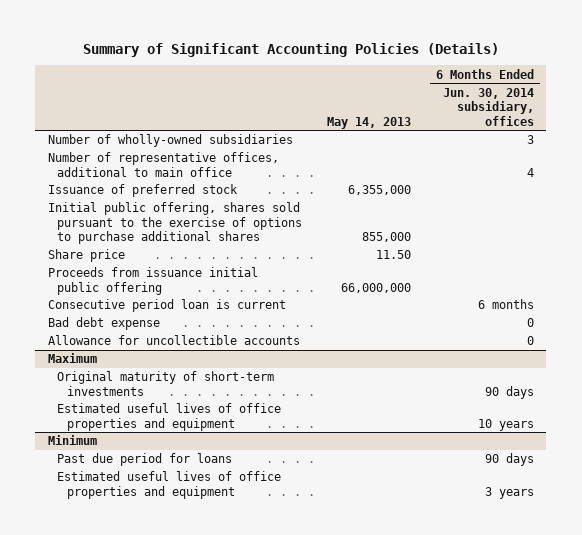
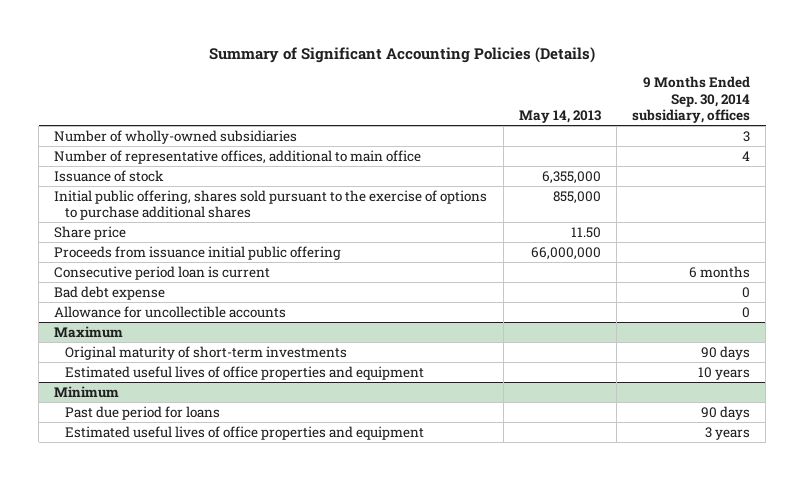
- | May 14, 2013 | 6 Months Ended Jun. 30, 2014 subsidiary, offices
+ | May 14, 2013 | 9 Months Ended Sep. 30, 2014 subsidiary, offices
- Issuance of preferred stock | 6,355,000 |
+ Issuance of stock | 6,355,000 |

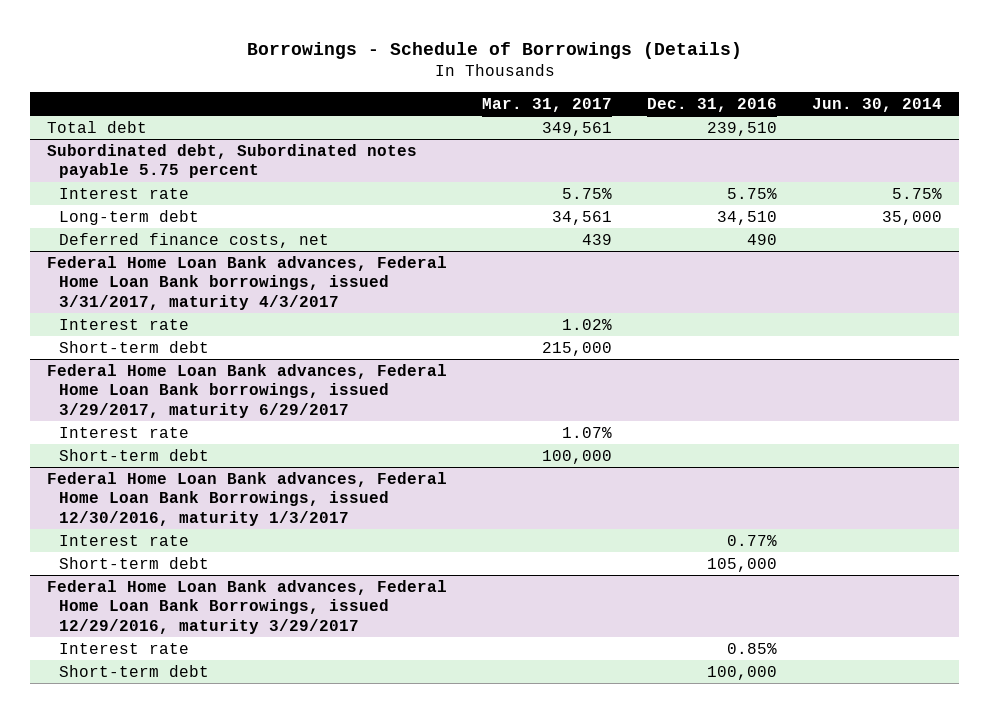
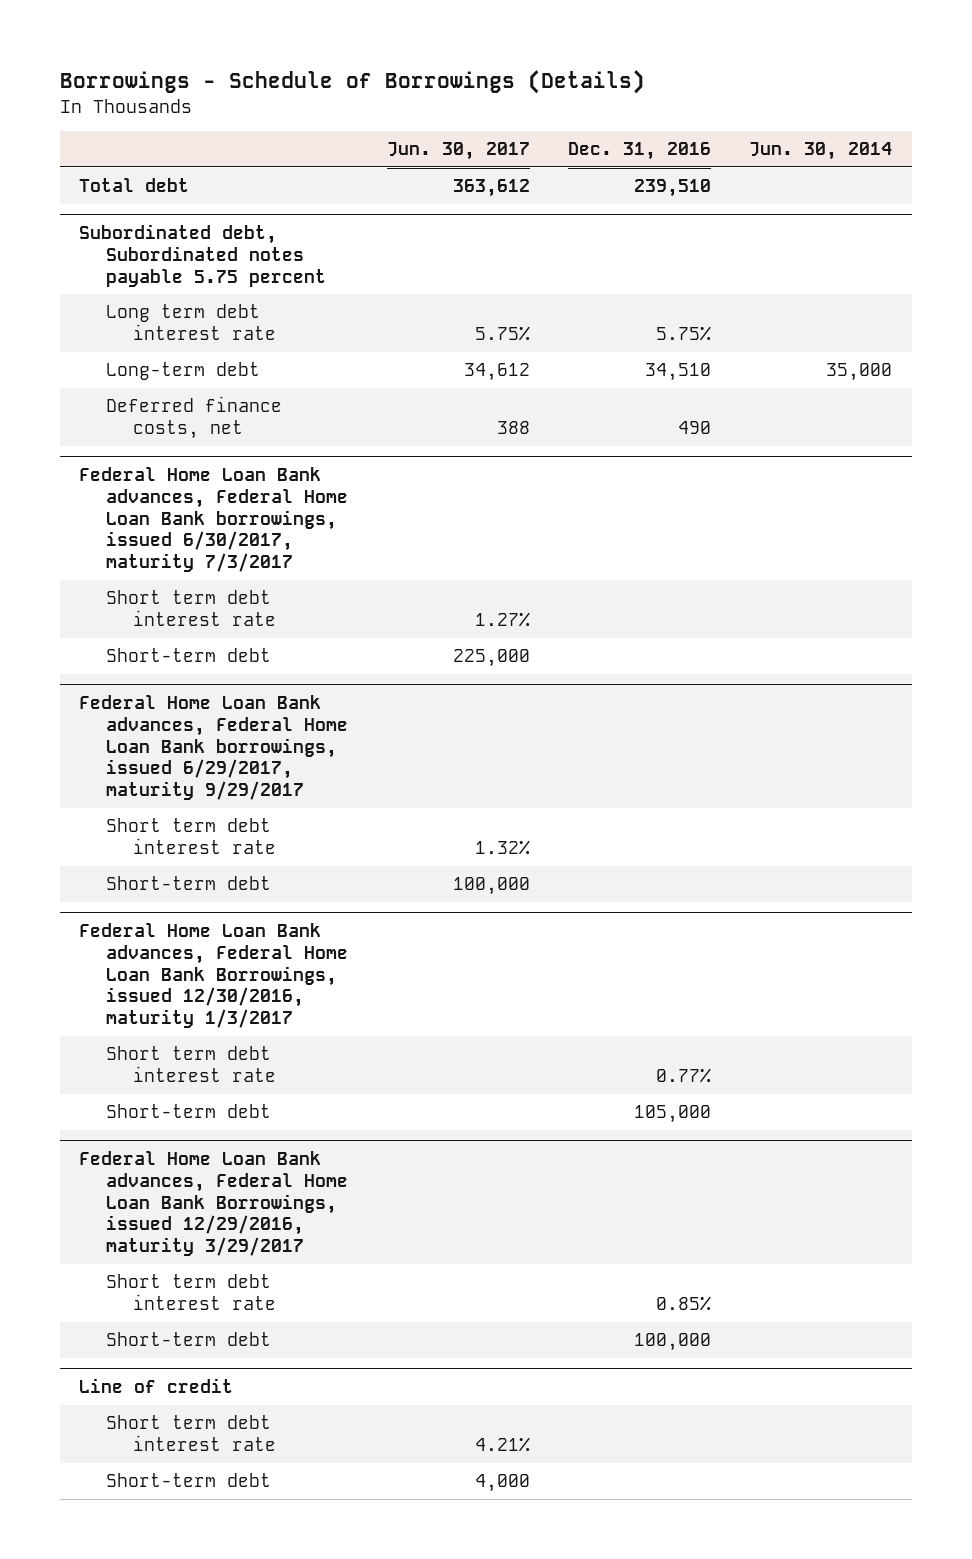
- | Mar. 31, 2017 | Dec. 31, 2016 | Jun. 30, 2014
+ | Jun. 30, 2017 | Dec. 31, 2016 | Jun. 30, 2014
@ Subordinated debt, Subordinated notes payable 5.75 percent
- Interest rate | 5.75% | 5.75% | 5.75%
+ Long term debt interest rate | 5.75% | 5.75% |
- Federal Home Loan Bank advances, Federal Home Loan Bank borrowings, issued 3/31/2017, maturity 4/3/2017
- Interest rate | 1.02% | |
+ Federal Home Loan Bank advances, Federal Home Loan Bank borrowings, issued 6/30/2017, maturity 7/3/2017
+ Short term debt interest rate | 1.27% | |
- Federal Home Loan Bank advances, Federal Home Loan Bank borrowings, issued 3/29/2017, maturity 6/29/2017
- Interest rate | 1.07% | |
+ Federal Home Loan Bank advances, Federal Home Loan Bank borrowings, issued 6/29/2017, maturity 9/29/2017
+ Short term debt interest rate | 1.32% | |
@ Federal Home Loan Bank advances, Federal Home Loan Bank Borrowings, issued 12/30/2016, maturity 1/3/2017
- Interest rate | | 0.77% |
+ Short term debt interest rate | | 0.77% |
@ Federal Home Loan Bank advances, Federal Home Loan Bank Borrowings, issued 12/29/2016, maturity 3/29/2017
- Interest rate | | 0.85% |
+ Short term debt interest rate | | 0.85% |
+ Line of credit
+ Short term debt interest rate | 4.21% | |
+ Short-term debt | 4,000 | |

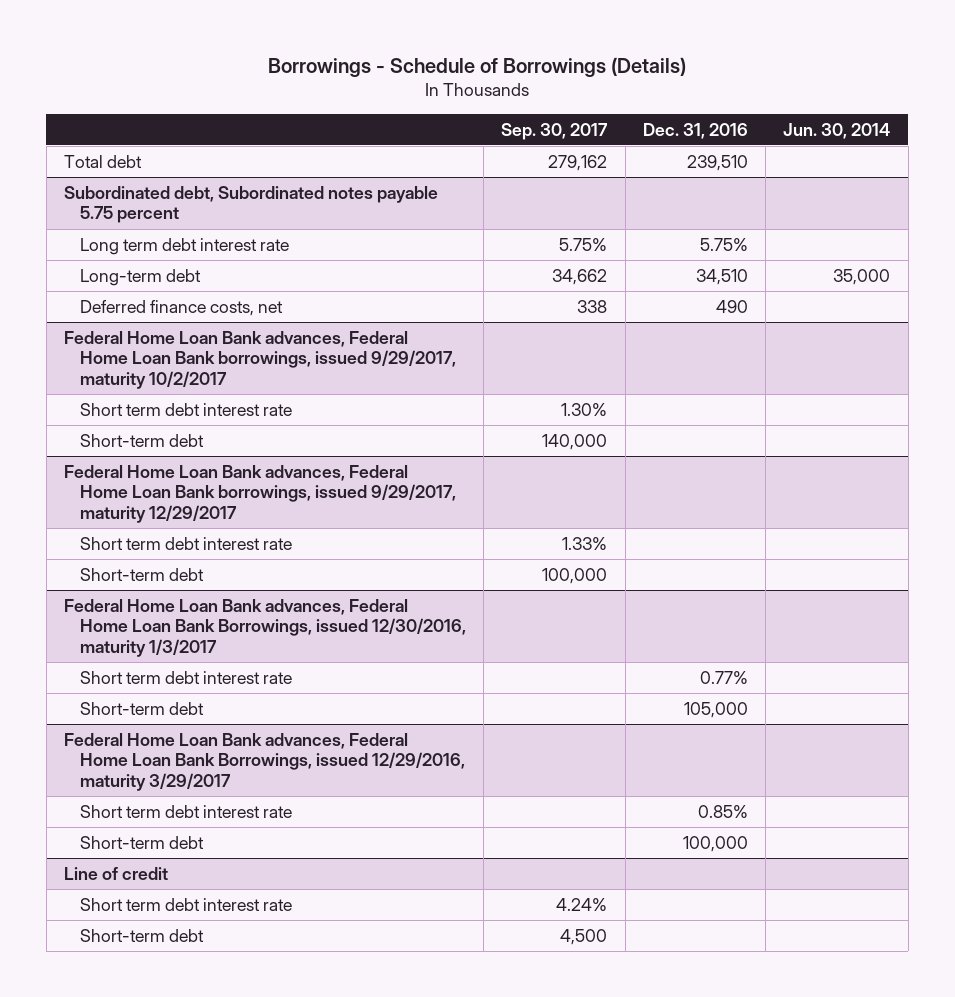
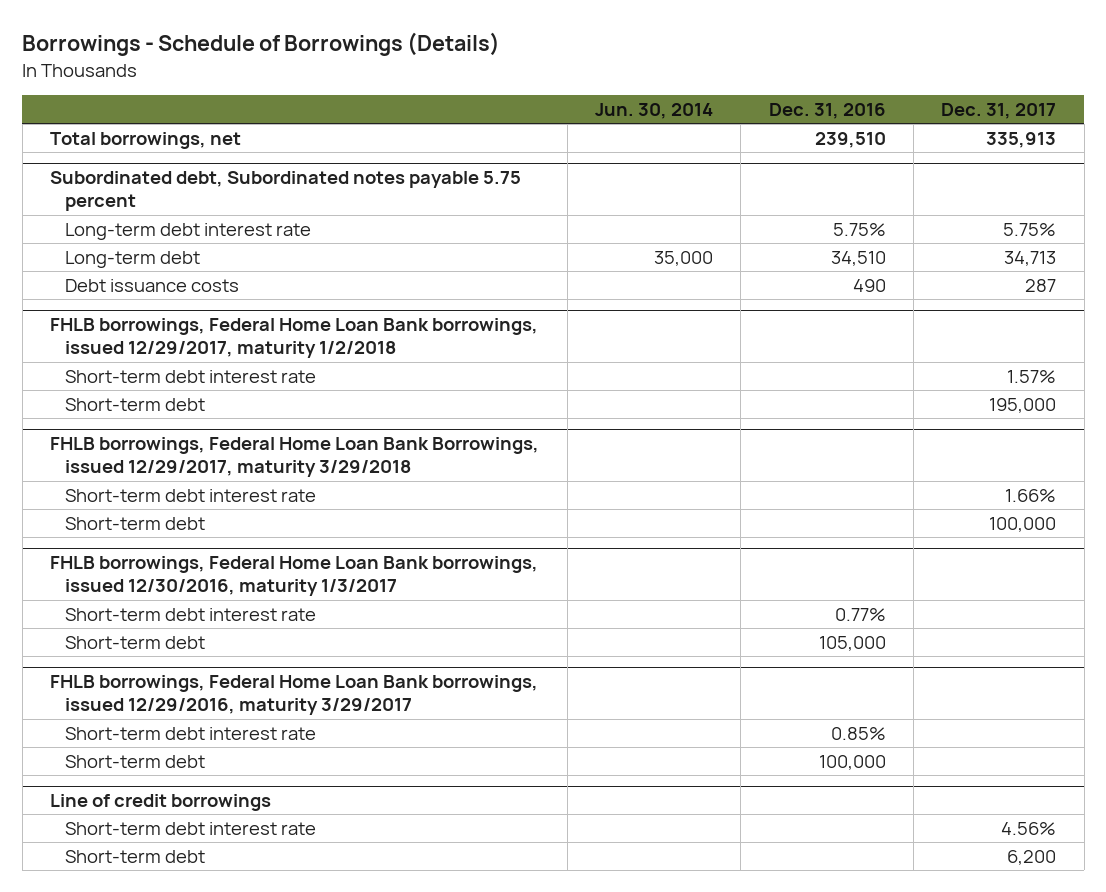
- | Sep. 30, 2017 | Dec. 31, 2016 | Jun. 30, 2014
+ | Jun. 30, 2014 | Dec. 31, 2016 | Dec. 31, 2017
- Total debt | 279,162 | 239,510 |
+ Total borrowings, net | | 239,510 | 335,913
@ Subordinated debt, Subordinated notes payable 5.75 percent
- Long term debt interest rate | 5.75% | 5.75% |
+ Long-term debt interest rate | | 5.75% | 5.75%
- Deferred finance costs, net | 338 | 490 |
- Federal Home Loan Bank advances, Federal Home Loan Bank borrowings, issued 9/29/2017, maturity 10/2/2017
- Short term debt interest rate | 1.30% | |
@ Subordinated debt, Subordinated notes payable 5.75 percent
+ Debt issuance costs | | 490 | 287
+ FHLB borrowings, Federal Home Loan Bank borrowings, issued 12/29/2017, maturity 1/2/2018
+ Short-term debt interest rate | | | 1.57%
- Federal Home Loan Bank advances, Federal Home Loan Bank borrowings, issued 9/29/2017, maturity 12/29/2017
- Short term debt interest rate | 1.33% | |
+ FHLB borrowings, Federal Home Loan Bank Borrowings, issued 12/29/2017, maturity 3/29/2018
+ Short-term debt interest rate | | | 1.66%
- Federal Home Loan Bank advances, Federal Home Loan Bank Borrowings, issued 12/30/2016, maturity 1/3/2017
- Short term debt interest rate | | 0.77% |
+ FHLB borrowings, Federal Home Loan Bank borrowings, issued 12/30/2016, maturity 1/3/2017
+ Short-term debt interest rate | | 0.77% |
- Federal Home Loan Bank advances, Federal Home Loan Bank Borrowings, issued 12/29/2016, maturity 3/29/2017
- Short term debt interest rate | | 0.85% |
+ FHLB borrowings, Federal Home Loan Bank borrowings, issued 12/29/2016, maturity 3/29/2017
+ Short-term debt interest rate | | 0.85% |
- Line of credit
- Short term debt interest rate | 4.24% | |
+ Line of credit borrowings
+ Short-term debt interest rate | | | 4.56%

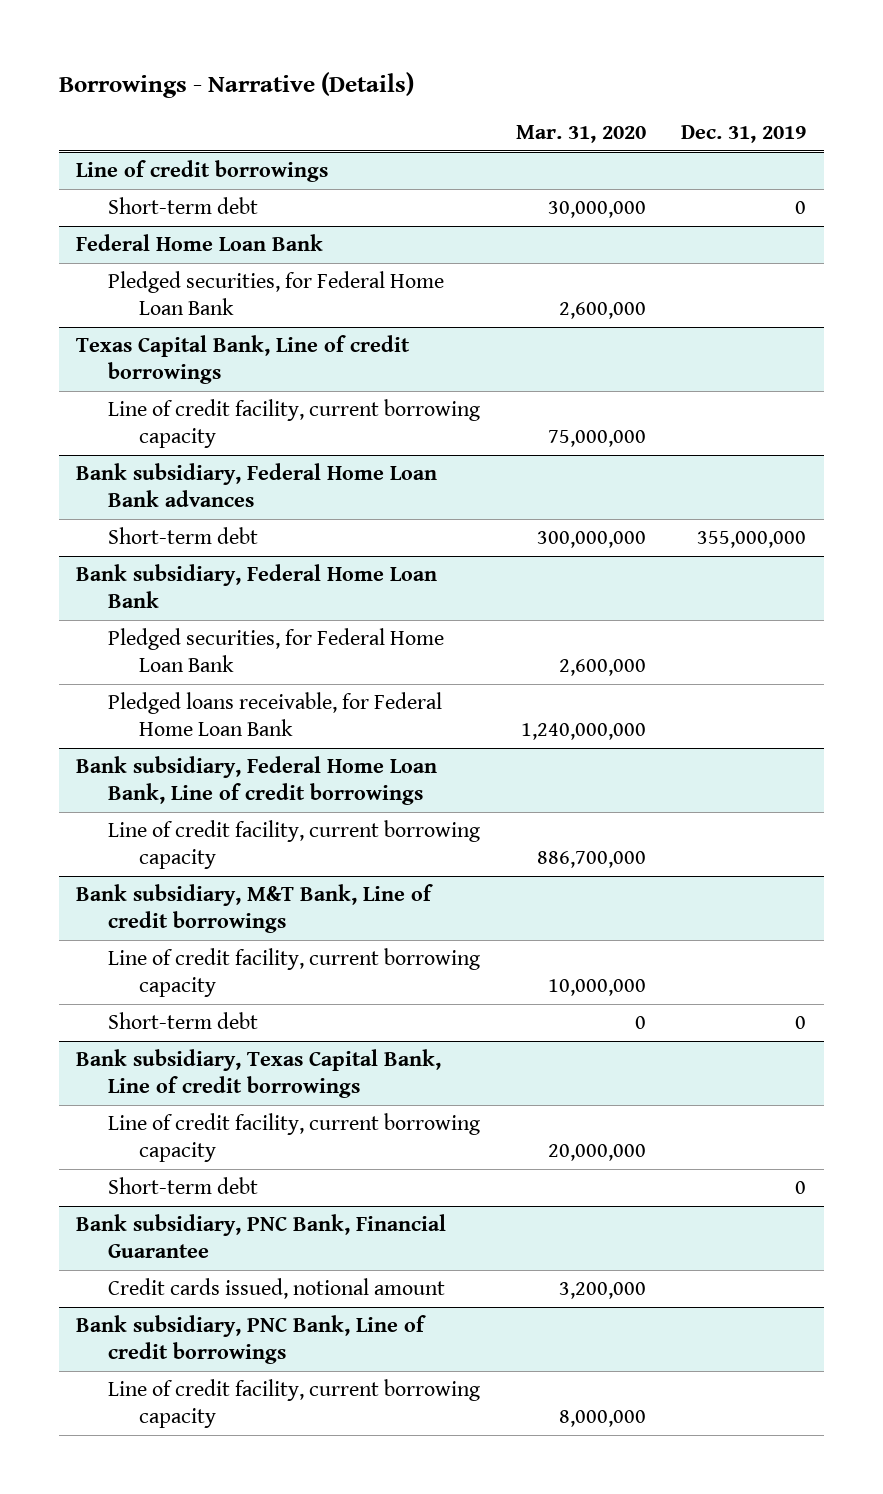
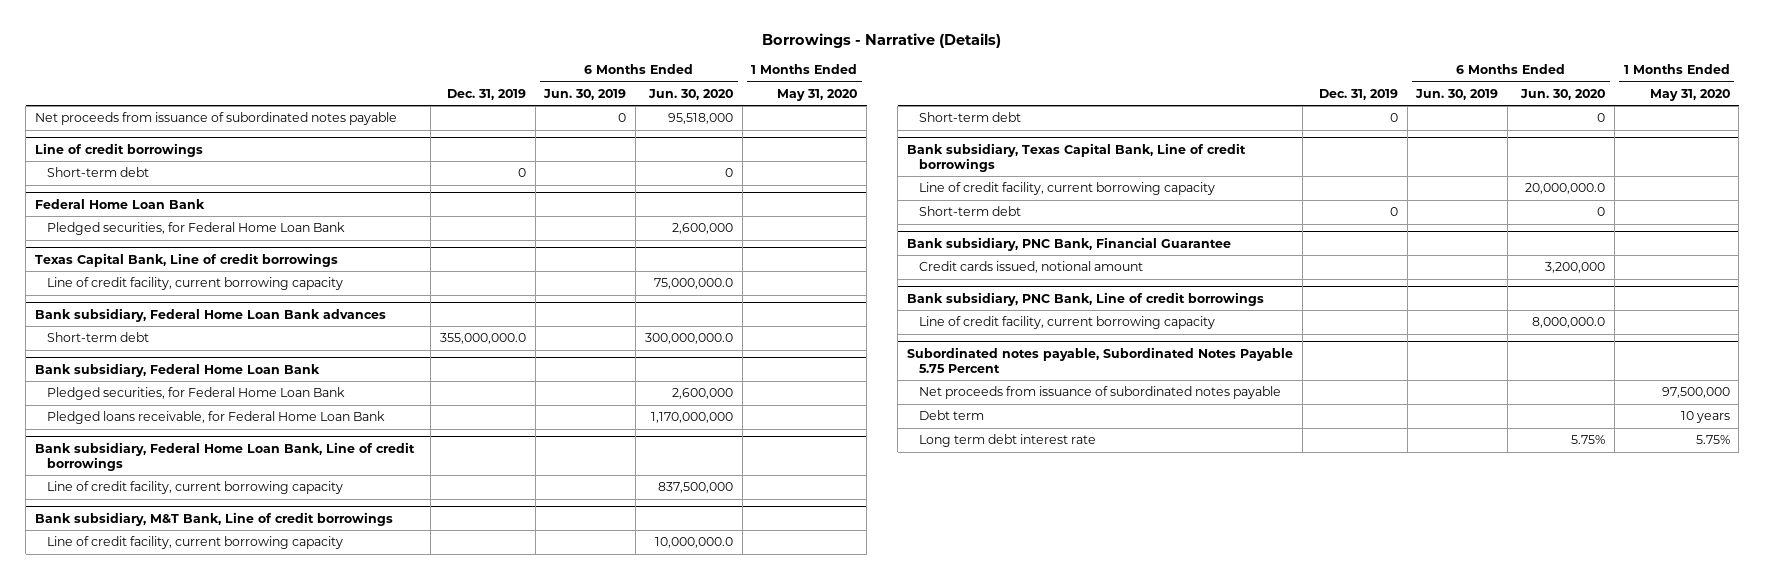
- | Mar. 31, 2020 | Dec. 31, 2019
+ | Dec. 31, 2019 | 6 Months Ended Jun. 30, 2019 | 6 Months Ended Jun. 30, 2020 | 1 Months Ended May 31, 2020
+ Net proceeds from issuance of subordinated notes payable | | 0 | 95,518,000 |
@ Bank subsidiary, Federal Home Loan Bank advances
- Short-term debt | 300,000,000 | 355,000,000
+ Short-term debt | 355,000,000.0 | | 300,000,000.0 |
+ Subordinated notes payable, Subordinated Notes Payable 5.75 Percent
+ Net proceeds from issuance of subordinated notes payable | | | | 97,500,000
+ Debt term | | | | 10 years
+ Long term debt interest rate | | | 5.75% | 5.75%

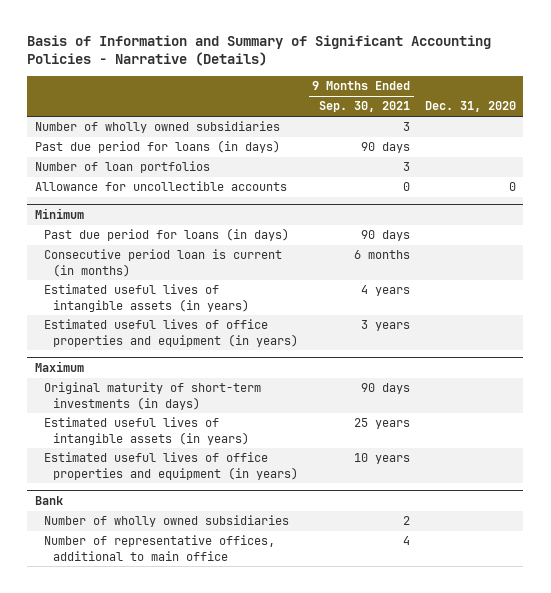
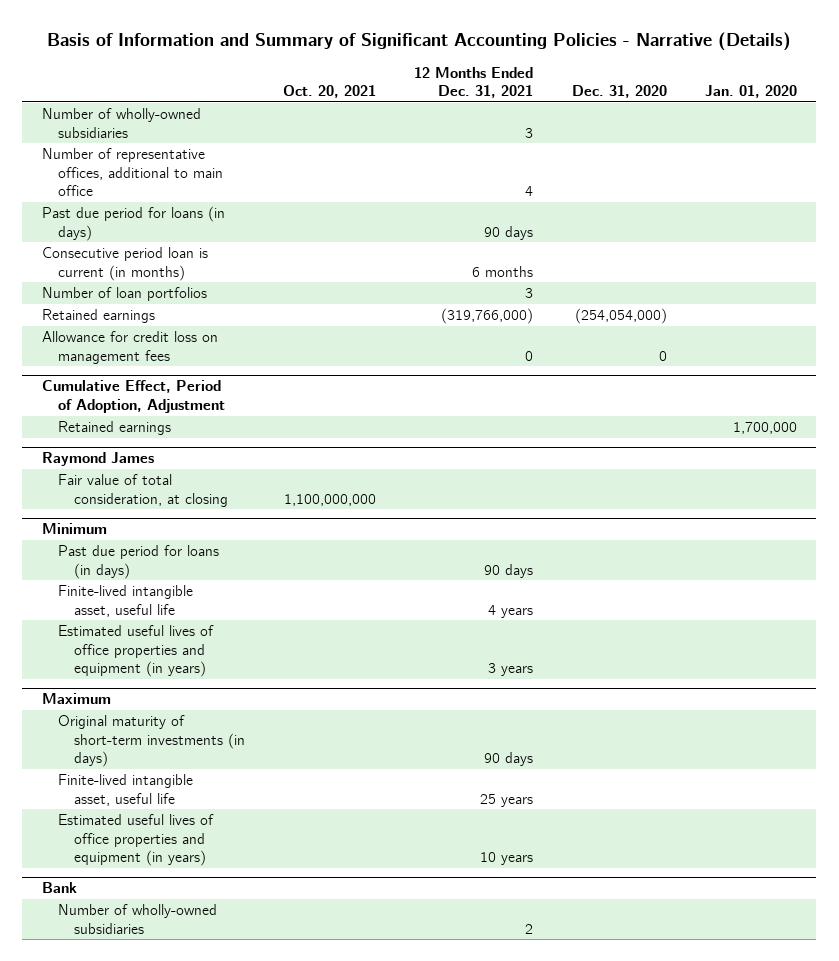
- | 9 Months Ended Sep. 30, 2021 | Dec. 31, 2020
+ | Oct. 20, 2021 | 12 Months Ended Dec. 31, 2021 | Dec. 31, 2020 | Jan. 01, 2020
- Number of wholly owned subsidiaries | 3 |
+ Number of wholly-owned subsidiaries | | 3 | |
+ Number of representative offices, additional to main office | | 4 | |
+ Consecutive period loan is current (in months) | | 6 months | |
- Allowance for uncollectible accounts | 0 | 0
+ Retained earnings | | (319,766,000) | (254,054,000) |
+ Allowance for credit loss on management fees | | 0 | 0 |
+ Cumulative Effect, Period of Adoption, Adjustment
+ Retained earnings | | | | 1,700,000
+ Raymond James
+ Fair value of total consideration, at closing | 1,100,000,000 | | |
@ Minimum
- Consecutive period loan is current (in months) | 6 months |
- Estimated useful lives of intangible assets (in years) | 4 years |
+ Finite-lived intangible asset, useful life | | 4 years | |
@ Maximum
- Estimated useful lives of intangible assets (in years) | 25 years |
+ Finite-lived intangible asset, useful life | | 25 years | |
@ Bank
- Number of wholly owned subsidiaries | 2 |
- Number of representative offices, additional to main office | 4 |
+ Number of wholly-owned subsidiaries | | 2 | |

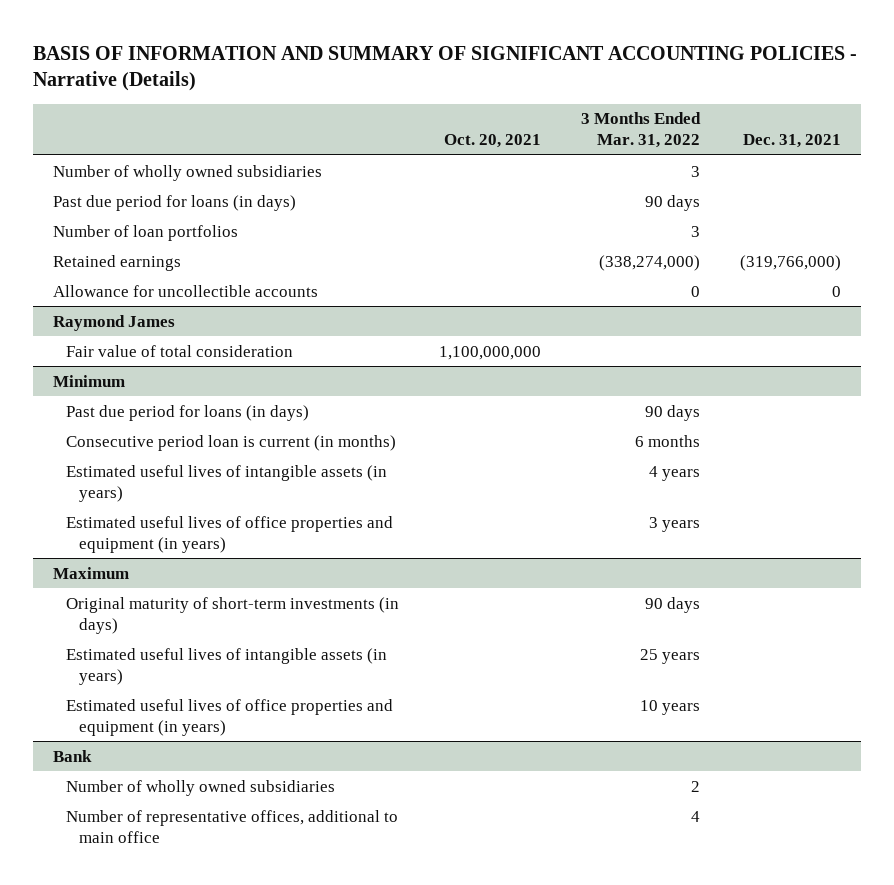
- Basis of Information and Summary of Significant Accounting Policies - Narrative (Details)
+ BASIS OF INFORMATION AND SUMMARY OF SIGNIFICANT ACCOUNTING POLICIES - Narrative (Details)
- | Oct. 20, 2021 | 12 Months Ended Dec. 31, 2021 | Dec. 31, 2020 | Jan. 01, 2020
+ | Oct. 20, 2021 | 3 Months Ended Mar. 31, 2022 | Dec. 31, 2021
- Number of wholly-owned subsidiaries | | 3 | |
- Number of representative offices, additional to main office | | 4 | |
+ Number of wholly owned subsidiaries | | 3 |
- Consecutive period loan is current (in months) | | 6 months | |
- Allowance for credit loss on management fees | | 0 | 0 |
- Cumulative Effect, Period of Adoption, Adjustment
- Retained earnings | | | | 1,700,000
+ Allowance for uncollectible accounts | | 0 | 0
@ Raymond James
- Fair value of total consideration, at closing | 1,100,000,000 | | |
+ Fair value of total consideration | 1,100,000,000 | |
@ Minimum
- Finite-lived intangible asset, useful life | | 4 years | |
+ Consecutive period loan is current (in months) | | 6 months |
+ Estimated useful lives of intangible assets (in years) | | 4 years |
@ Maximum
- Finite-lived intangible asset, useful life | | 25 years | |
+ Estimated useful lives of intangible assets (in years) | | 25 years |
@ Bank
- Number of wholly-owned subsidiaries | | 2 | |
+ Number of wholly owned subsidiaries | | 2 |
+ Number of representative offices, additional to main office | | 4 |

